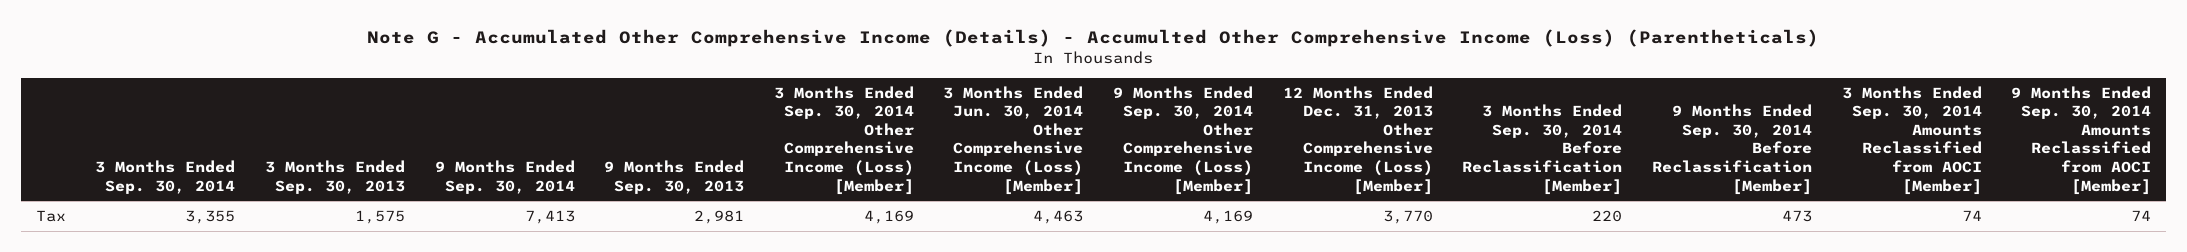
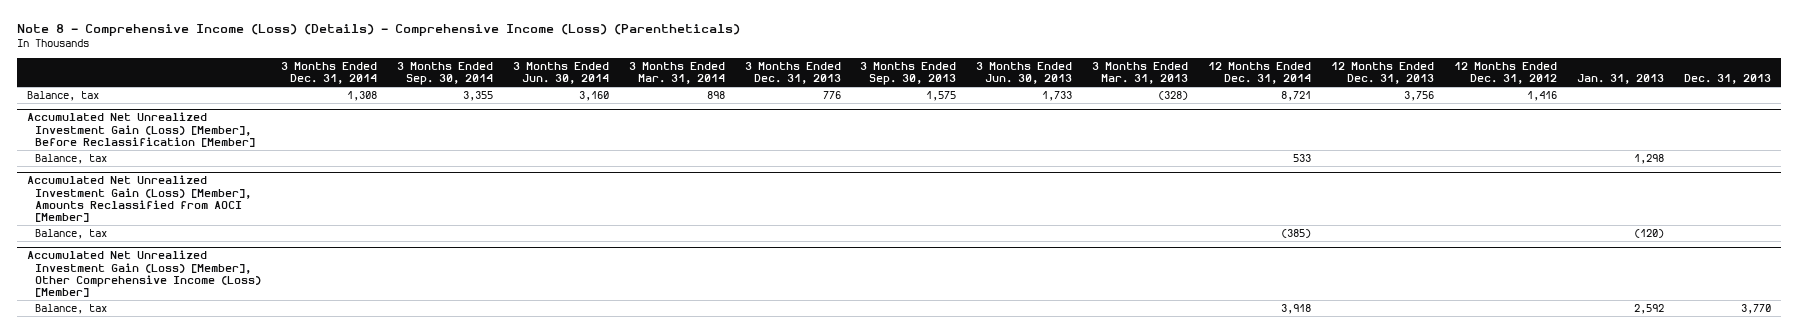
- Note G - Accumulated Other Comprehensive Income (Details) - Accumulted Other Comprehensive Income (Loss) (Parentheticals)
+ Note 8 - Comprehensive Income (Loss) (Details) - Comprehensive Income (Loss) (Parentheticals)
- | 3 Months Ended Sep. 30, 2014 | 3 Months Ended Sep. 30, 2013 | 9 Months Ended Sep. 30, 2014 | 9 Months Ended Sep. 30, 2013 | 3 Months Ended Sep. 30, 2014 Other Comprehensive Income (Loss) [Member] | 3 Months Ended Jun. 30, 2014 Other Comprehensive Income (Loss) [Member] | 9 Months Ended Sep. 30, 2014 Other Comprehensive Income (Loss) [Member] | 12 Months Ended Dec. 31, 2013 Other Comprehensive Income (Loss) [Member] | 3 Months Ended Sep. 30, 2014 Before Reclassification [Member] | 9 Months Ended Sep. 30, 2014 Before Reclassification [Member] | 3 Months Ended Sep. 30, 2014 Amounts Reclassified from AOCI [Member] | 9 Months Ended Sep. 30, 2014 Amounts Reclassified from AOCI [Member]
+ | 3 Months Ended Dec. 31, 2014 | 3 Months Ended Sep. 30, 2014 | 3 Months Ended Jun. 30, 2014 | 3 Months Ended Mar. 31, 2014 | 3 Months Ended Dec. 31, 2013 | 3 Months Ended Sep. 30, 2013 | 3 Months Ended Jun. 30, 2013 | 3 Months Ended Mar. 31, 2013 | 12 Months Ended Dec. 31, 2014 | 12 Months Ended Dec. 31, 2013 | 12 Months Ended Dec. 31, 2012 | Jan. 31, 2013 | Dec. 31, 2013
- Tax | 3,355 | 1,575 | 7,413 | 2,981 | 4,169 | 4,463 | 4,169 | 3,770 | 220 | 473 | 74 | 74
+ Balance, tax | 1,308 | 3,355 | 3,160 | 898 | 776 | 1,575 | 1,733 | (328) | 8,721 | 3,756 | 1,416 | |
+ Accumulated Net Unrealized Investment Gain (Loss) [Member], Before Reclassification [Member]
+ Balance, tax | | | | | | | | | 533 | | | 1,298 |
+ Accumulated Net Unrealized Investment Gain (Loss) [Member], Amounts Reclassified from AOCI [Member]
+ Balance, tax | | | | | | | | | (385) | | | (120) |
+ Accumulated Net Unrealized Investment Gain (Loss) [Member], Other Comprehensive Income (Loss) [Member]
+ Balance, tax | | | | | | | | | 3,918 | | | 2,592 | 3,770

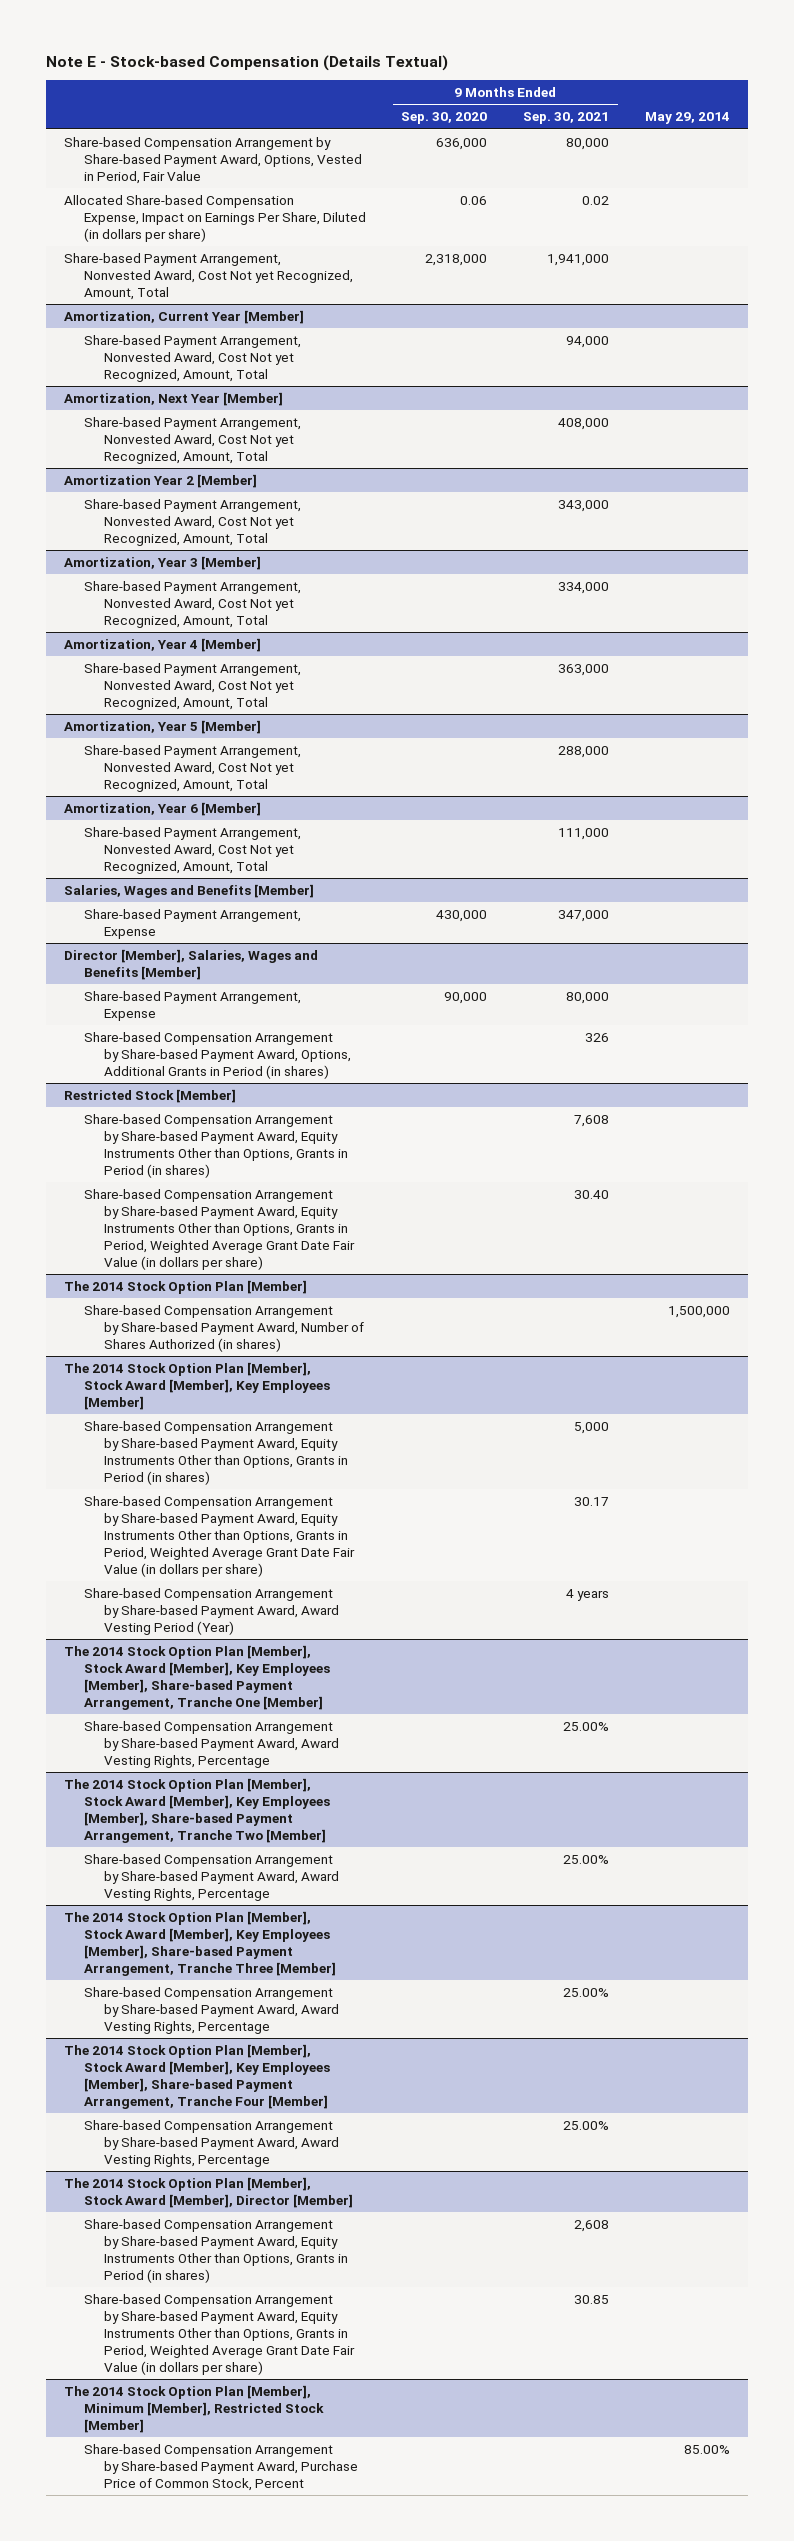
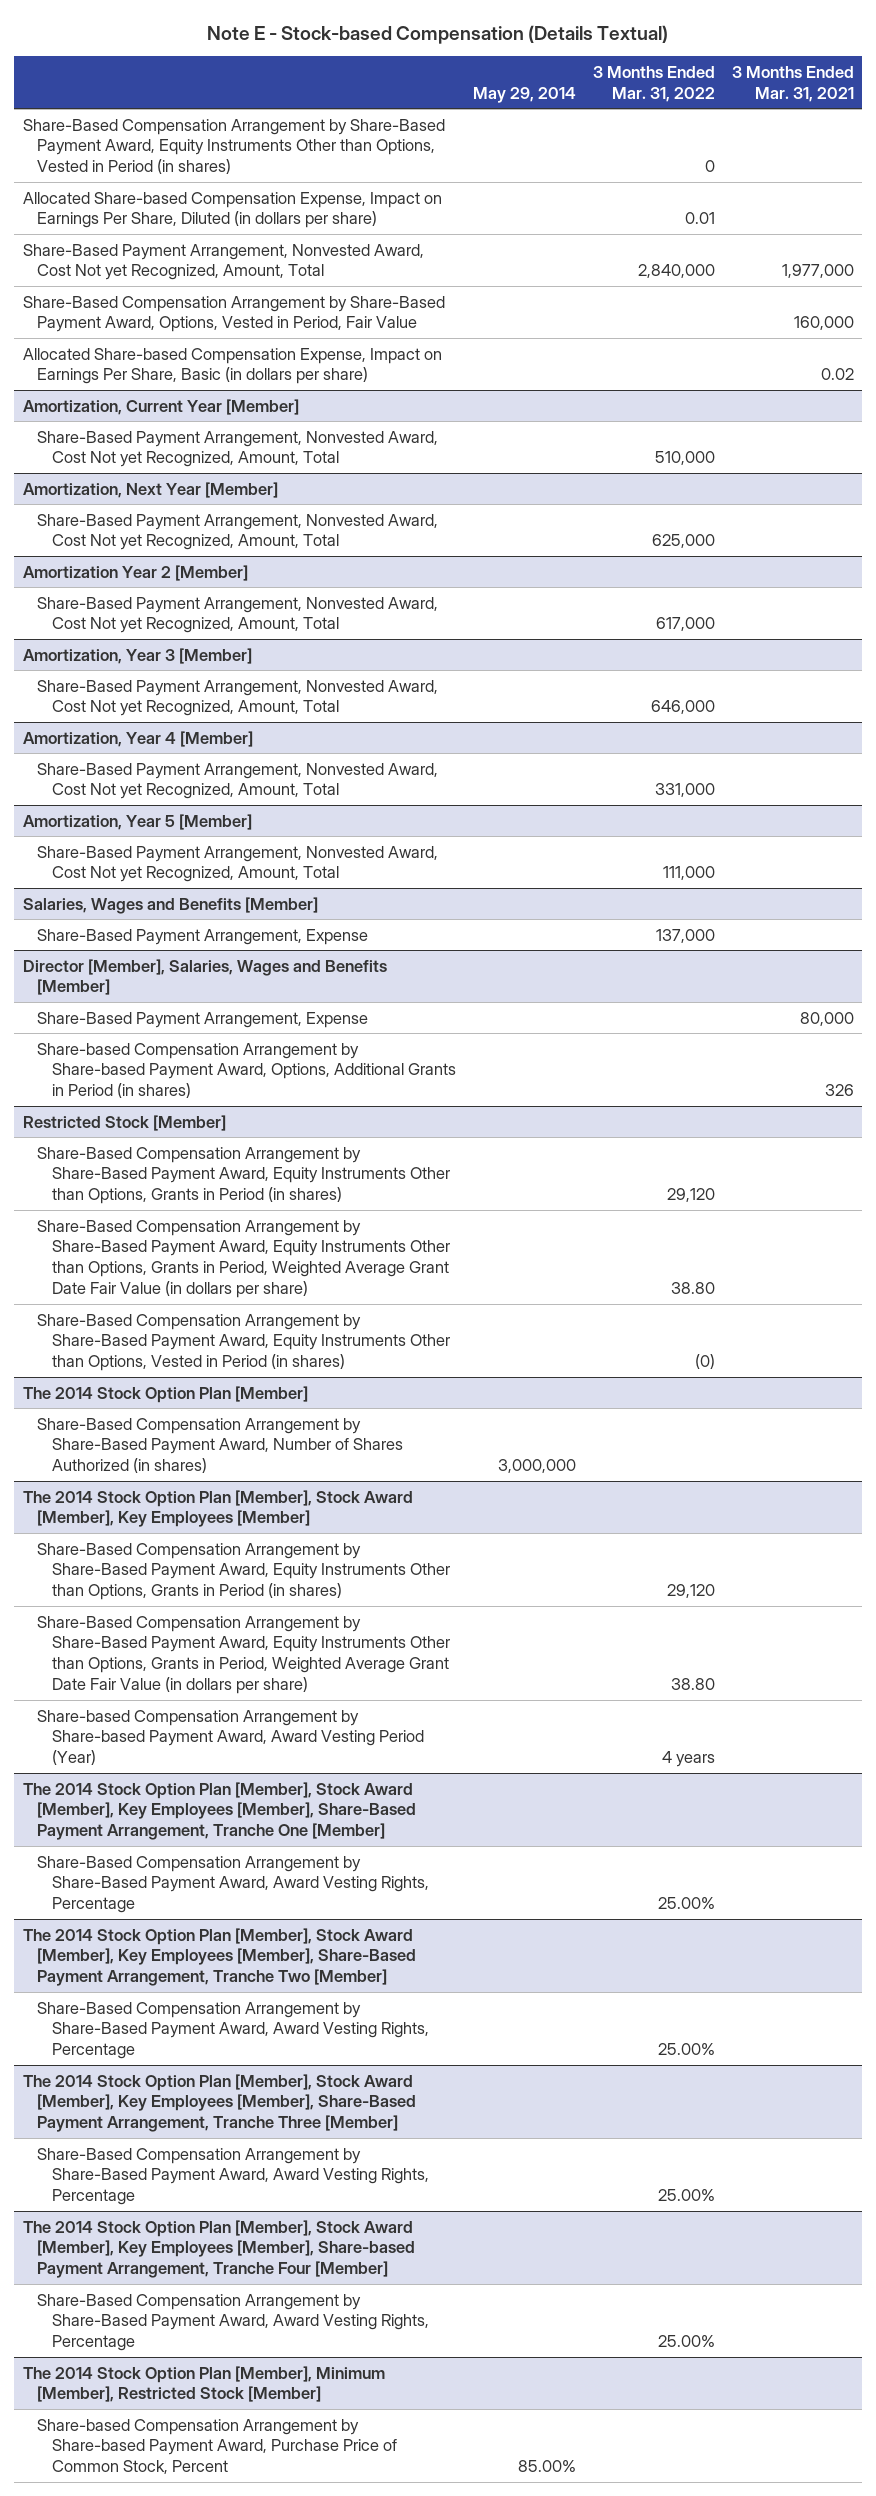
- | 9 Months Ended Sep. 30, 2020 | 9 Months Ended Sep. 30, 2021 | May 29, 2014
+ | May 29, 2014 | 3 Months Ended Mar. 31, 2022 | 3 Months Ended Mar. 31, 2021
- Share-based Compensation Arrangement by Share-based Payment Award, Options, Vested in Period, Fair Value | 636,000 | 80,000 |
+ Share-Based Compensation Arrangement by Share-Based Payment Award, Equity Instruments Other than Options, Vested in Period (in shares) | | 0 |
- Share-based Payment Arrangement, Nonvested Award, Cost Not yet Recognized, Amount, Total | 2,318,000 | 1,941,000 |
+ Share-Based Payment Arrangement, Nonvested Award, Cost Not yet Recognized, Amount, Total | | 2,840,000 | 1,977,000
+ Share-Based Compensation Arrangement by Share-Based Payment Award, Options, Vested in Period, Fair Value | | | 160,000
+ Allocated Share-based Compensation Expense, Impact on Earnings Per Share, Basic (in dollars per share) | | | 0.02
@ Amortization, Current Year [Member]
- Share-based Payment Arrangement, Nonvested Award, Cost Not yet Recognized, Amount, Total | | 94,000 |
+ Share-Based Payment Arrangement, Nonvested Award, Cost Not yet Recognized, Amount, Total | | 510,000 |
@ Amortization, Next Year [Member]
- Share-based Payment Arrangement, Nonvested Award, Cost Not yet Recognized, Amount, Total | | 408,000 |
+ Share-Based Payment Arrangement, Nonvested Award, Cost Not yet Recognized, Amount, Total | | 625,000 |
@ Amortization Year 2 [Member]
- Share-based Payment Arrangement, Nonvested Award, Cost Not yet Recognized, Amount, Total | | 343,000 |
+ Share-Based Payment Arrangement, Nonvested Award, Cost Not yet Recognized, Amount, Total | | 617,000 |
@ Amortization, Year 3 [Member]
- Share-based Payment Arrangement, Nonvested Award, Cost Not yet Recognized, Amount, Total | | 334,000 |
+ Share-Based Payment Arrangement, Nonvested Award, Cost Not yet Recognized, Amount, Total | | 646,000 |
@ Amortization, Year 4 [Member]
- Share-based Payment Arrangement, Nonvested Award, Cost Not yet Recognized, Amount, Total | | 363,000 |
+ Share-Based Payment Arrangement, Nonvested Award, Cost Not yet Recognized, Amount, Total | | 331,000 |
@ Amortization, Year 5 [Member]
- Share-based Payment Arrangement, Nonvested Award, Cost Not yet Recognized, Amount, Total | | 288,000 |
- Amortization, Year 6 [Member]
- Share-based Payment Arrangement, Nonvested Award, Cost Not yet Recognized, Amount, Total | | 111,000 |
@ Amortization, Year 5 [Member]
+ Share-Based Payment Arrangement, Nonvested Award, Cost Not yet Recognized, Amount, Total | | 111,000 |
@ Salaries, Wages and Benefits [Member]
- Share-based Payment Arrangement, Expense | 430,000 | 347,000 |
+ Share-Based Payment Arrangement, Expense | | 137,000 |
@ Director [Member], Salaries, Wages and Benefits [Member]
- Share-based Payment Arrangement, Expense | 90,000 | 80,000 |
+ Share-Based Payment Arrangement, Expense | | | 80,000
@ Restricted Stock [Member]
- Share-based Compensation Arrangement by Share-based Payment Award, Equity Instruments Other than Options, Grants in Period (in shares) | | 7,608 |
- Share-based Compensation Arrangement by Share-based Payment Award, Equity Instruments Other than Options, Grants in Period, Weighted Average Grant Date Fair Value (in dollars per share) | | 30.40 |
+ Share-Based Compensation Arrangement by Share-Based Payment Award, Equity Instruments Other than Options, Grants in Period (in shares) | | 29,120 |
+ Share-Based Compensation Arrangement by Share-Based Payment Award, Equity Instruments Other than Options, Grants in Period, Weighted Average Grant Date Fair Value (in dollars per share) | | 38.80 |
+ Share-Based Compensation Arrangement by Share-Based Payment Award, Equity Instruments Other than Options, Vested in Period (in shares) | | (0) |
@ The 2014 Stock Option Plan [Member]
- Share-based Compensation Arrangement by Share-based Payment Award, Number of Shares Authorized (in shares) | | | 1,500,000
+ Share-Based Compensation Arrangement by Share-Based Payment Award, Number of Shares Authorized (in shares) | 3,000,000 | |
@ The 2014 Stock Option Plan [Member], Stock Award [Member], Key Employees [Member]
- Share-based Compensation Arrangement by Share-based Payment Award, Equity Instruments Other than Options, Grants in Period (in shares) | | 5,000 |
- Share-based Compensation Arrangement by Share-based Payment Award, Equity Instruments Other than Options, Grants in Period, Weighted Average Grant Date Fair Value (in dollars per share) | | 30.17 |
+ Share-Based Compensation Arrangement by Share-Based Payment Award, Equity Instruments Other than Options, Grants in Period (in shares) | | 29,120 |
+ Share-Based Compensation Arrangement by Share-Based Payment Award, Equity Instruments Other than Options, Grants in Period, Weighted Average Grant Date Fair Value (in dollars per share) | | 38.80 |
- The 2014 Stock Option Plan [Member], Stock Award [Member], Key Employees [Member], Share-based Payment Arrangement, Tranche One [Member]
- Share-based Compensation Arrangement by Share-based Payment Award, Award Vesting Rights, Percentage | | 25.00% |
- The 2014 Stock Option Plan [Member], Stock Award [Member], Key Employees [Member], Share-based Payment Arrangement, Tranche Two [Member]
- Share-based Compensation Arrangement by Share-based Payment Award, Award Vesting Rights, Percentage | | 25.00% |
- The 2014 Stock Option Plan [Member], Stock Award [Member], Key Employees [Member], Share-based Payment Arrangement, Tranche Three [Member]
- Share-based Compensation Arrangement by Share-based Payment Award, Award Vesting Rights, Percentage | | 25.00% |
+ The 2014 Stock Option Plan [Member], Stock Award [Member], Key Employees [Member], Share-Based Payment Arrangement, Tranche One [Member]
+ Share-Based Compensation Arrangement by Share-Based Payment Award, Award Vesting Rights, Percentage | | 25.00% |
+ The 2014 Stock Option Plan [Member], Stock Award [Member], Key Employees [Member], Share-Based Payment Arrangement, Tranche Two [Member]
+ Share-Based Compensation Arrangement by Share-Based Payment Award, Award Vesting Rights, Percentage | | 25.00% |
+ The 2014 Stock Option Plan [Member], Stock Award [Member], Key Employees [Member], Share-Based Payment Arrangement, Tranche Three [Member]
+ Share-Based Compensation Arrangement by Share-Based Payment Award, Award Vesting Rights, Percentage | | 25.00% |
@ The 2014 Stock Option Plan [Member], Stock Award [Member], Key Employees [Member], Share-based Payment Arrangement, Tranche Four [Member]
- Share-based Compensation Arrangement by Share-based Payment Award, Award Vesting Rights, Percentage | | 25.00% |
- The 2014 Stock Option Plan [Member], Stock Award [Member], Director [Member]
- Share-based Compensation Arrangement by Share-based Payment Award, Equity Instruments Other than Options, Grants in Period (in shares) | | 2,608 |
- Share-based Compensation Arrangement by Share-based Payment Award, Equity Instruments Other than Options, Grants in Period, Weighted Average Grant Date Fair Value (in dollars per share) | | 30.85 |
@ The 2014 Stock Option Plan [Member], Stock Award [Member], Key Employees [Member], Share-based Payment Arrangement, Tranche Four [Member]
+ Share-Based Compensation Arrangement by Share-Based Payment Award, Award Vesting Rights, Percentage | | 25.00% |

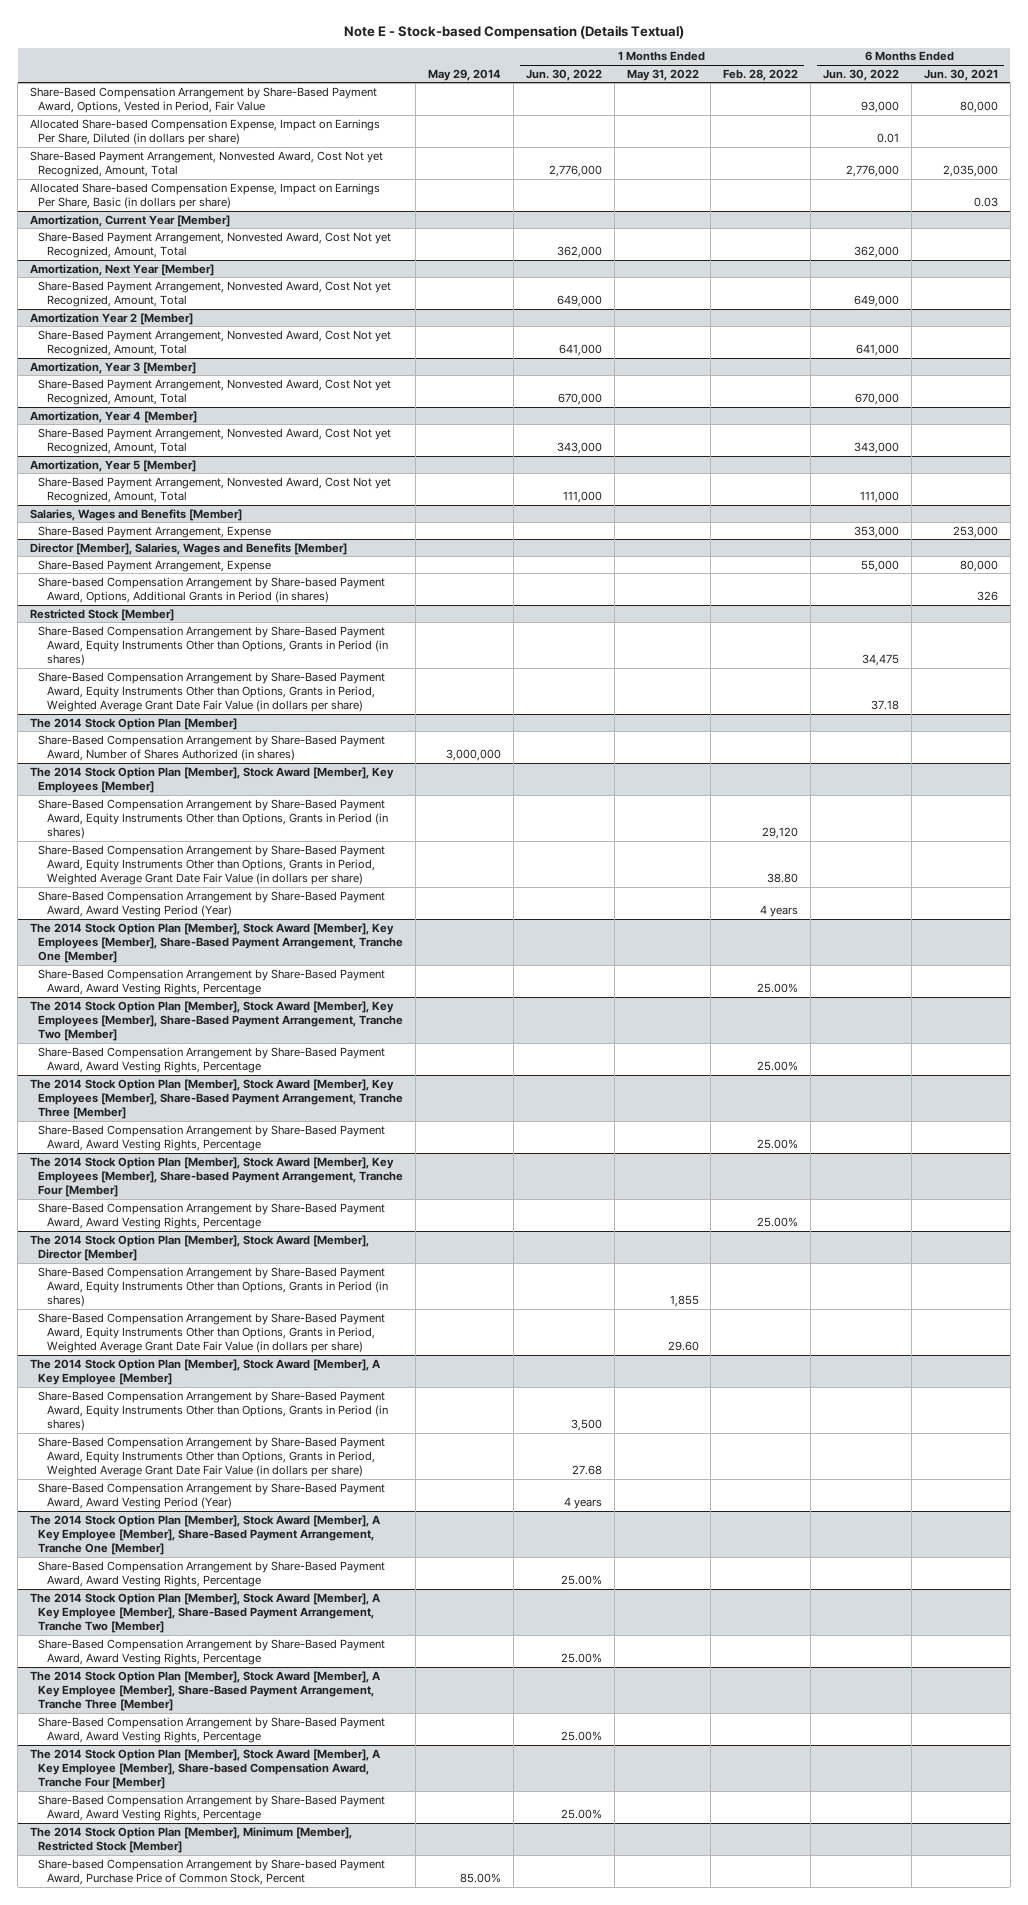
- | May 29, 2014 | 3 Months Ended Mar. 31, 2022 | 3 Months Ended Mar. 31, 2021
+ | May 29, 2014 | 1 Months Ended Jun. 30, 2022 | 1 Months Ended May 31, 2022 | 1 Months Ended Feb. 28, 2022 | 6 Months Ended Jun. 30, 2022 | 6 Months Ended Jun. 30, 2021
- Share-Based Compensation Arrangement by Share-Based Payment Award, Equity Instruments Other than Options, Vested in Period (in shares) | | 0 |
moved up: Share-Based Compensation Arrangement by Share-Based Payment Award, Options, Vested in Period, Fair Value | | | | | 93,000 | 80,000
@ Restricted Stock [Member]
- Share-Based Compensation Arrangement by Share-Based Payment Award, Equity Instruments Other than Options, Vested in Period (in shares) | | (0) |
@ The 2014 Stock Option Plan [Member], Stock Award [Member], Key Employees [Member]
- Share-based Compensation Arrangement by Share-based Payment Award, Award Vesting Period (Year) | | 4 years |
+ Share-Based Compensation Arrangement by Share-Based Payment Award, Award Vesting Period (Year) | | | | 4 years | |
+ The 2014 Stock Option Plan [Member], Stock Award [Member], Director [Member]
+ Share-Based Compensation Arrangement by Share-Based Payment Award, Equity Instruments Other than Options, Grants in Period (in shares) | | | 1,855 | | |
+ Share-Based Compensation Arrangement by Share-Based Payment Award, Equity Instruments Other than Options, Grants in Period, Weighted Average Grant Date Fair Value (in dollars per share) | | | 29.60 | | |
+ The 2014 Stock Option Plan [Member], Stock Award [Member], A Key Employee [Member]
+ Share-Based Compensation Arrangement by Share-Based Payment Award, Equity Instruments Other than Options, Grants in Period (in shares) | | 3,500 | | | |
+ Share-Based Compensation Arrangement by Share-Based Payment Award, Equity Instruments Other than Options, Grants in Period, Weighted Average Grant Date Fair Value (in dollars per share) | | 27.68 | | | |
+ Share-Based Compensation Arrangement by Share-Based Payment Award, Award Vesting Period (Year) | | 4 years | | | |
+ The 2014 Stock Option Plan [Member], Stock Award [Member], A Key Employee [Member], Share-Based Payment Arrangement, Tranche One [Member]
+ Share-Based Compensation Arrangement by Share-Based Payment Award, Award Vesting Rights, Percentage | | 25.00% | | | |
+ The 2014 Stock Option Plan [Member], Stock Award [Member], A Key Employee [Member], Share-Based Payment Arrangement, Tranche Two [Member]
+ Share-Based Compensation Arrangement by Share-Based Payment Award, Award Vesting Rights, Percentage | | 25.00% | | | |
+ The 2014 Stock Option Plan [Member], Stock Award [Member], A Key Employee [Member], Share-Based Payment Arrangement, Tranche Three [Member]
+ Share-Based Compensation Arrangement by Share-Based Payment Award, Award Vesting Rights, Percentage | | 25.00% | | | |
+ The 2014 Stock Option Plan [Member], Stock Award [Member], A Key Employee [Member], Share-based Compensation Award, Tranche Four [Member]
+ Share-Based Compensation Arrangement by Share-Based Payment Award, Award Vesting Rights, Percentage | | 25.00% | | | |

